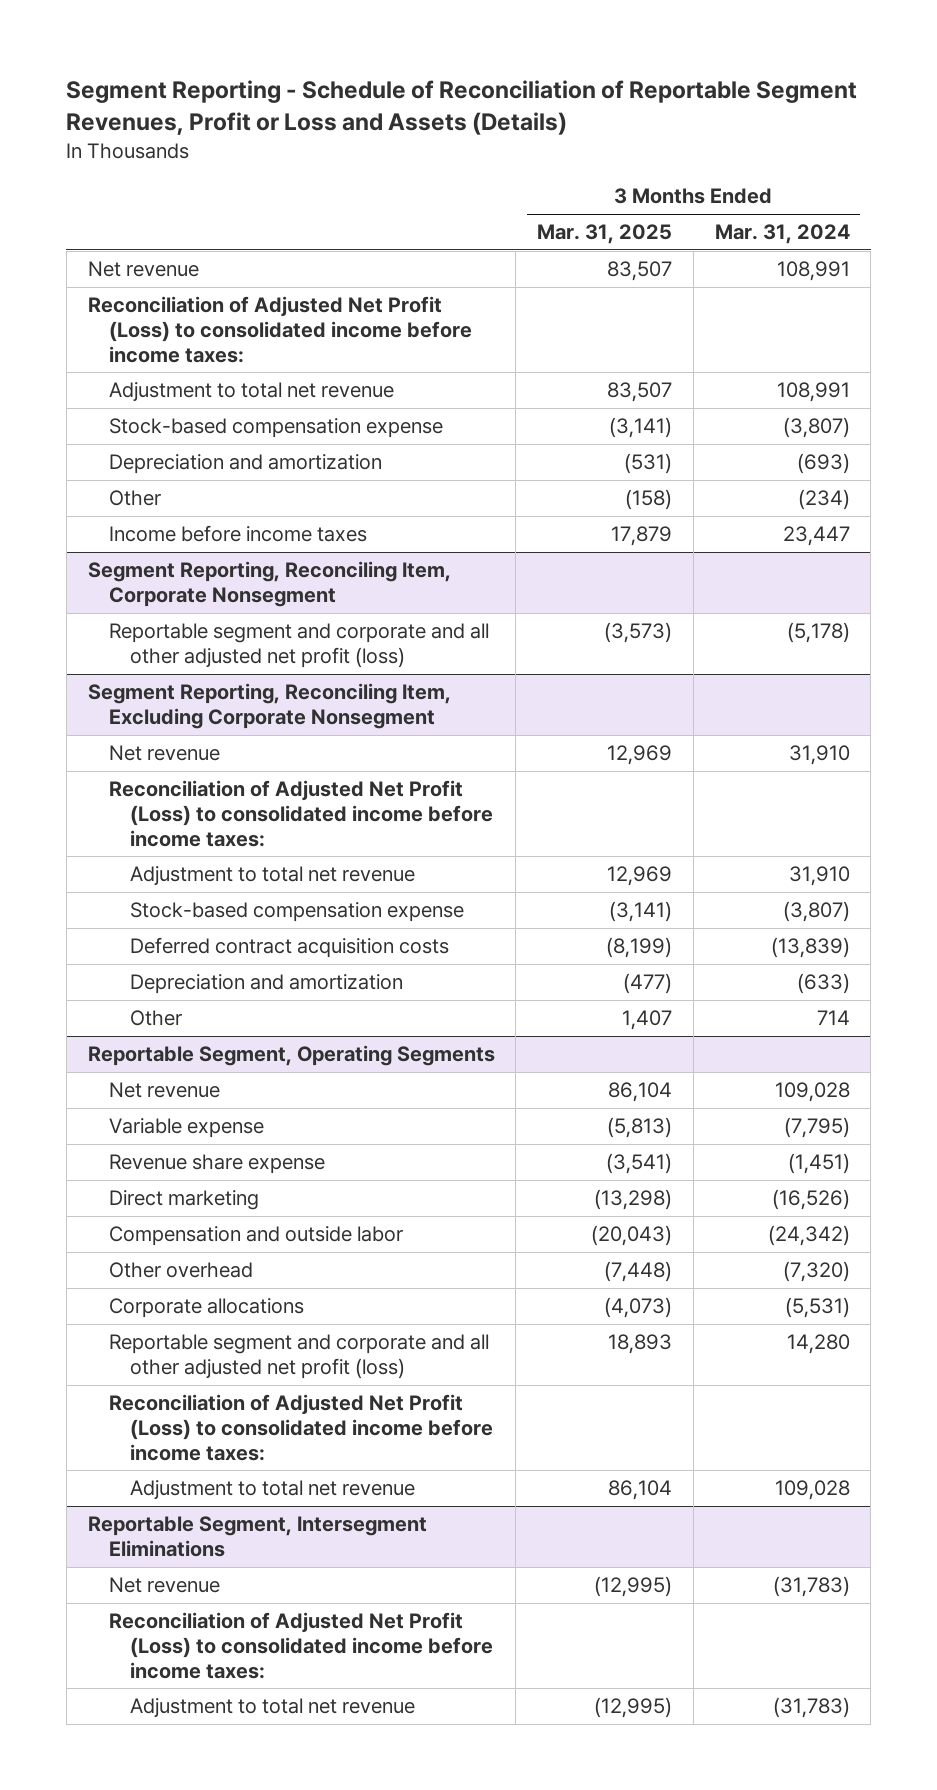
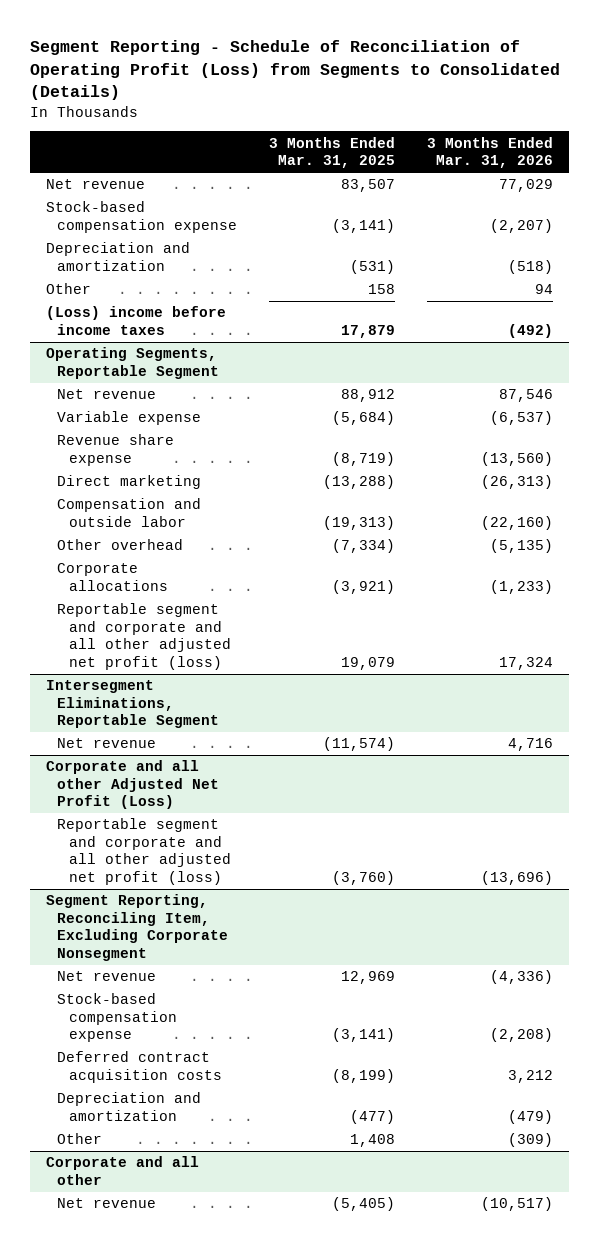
- Segment Reporting - Schedule of Reconciliation of Reportable Segment Revenues, Profit or Loss and Assets (Details)
+ Segment Reporting - Schedule of Reconciliation of Operating Profit (Loss) from Segments to Consolidated (Details)
- | 3 Months Ended Mar. 31, 2025 | 3 Months Ended Mar. 31, 2024
+ | 3 Months Ended Mar. 31, 2025 | 3 Months Ended Mar. 31, 2026
- Reconciliation of Adjusted Net Profit (Loss) to consolidated income before income taxes:
- Adjustment to total net revenue | 83,507 | 108,991
- Other | (158) | (234)
- Income before income taxes | 17,879 | 23,447
- Segment Reporting, Reconciling Item, Corporate Nonsegment
- Reportable segment and corporate and all other adjusted net profit (loss) | (3,573) | (5,178)
+ Other | 158 | 94
+ (Loss) income before income taxes | 17,879 | (492)
+ Operating Segments, Reportable Segment
+ Net revenue | 88,912 | 87,546
+ Variable expense | (5,684) | (6,537)
+ Revenue share expense | (8,719) | (13,560)
+ Direct marketing | (13,288) | (26,313)
+ Compensation and outside labor | (19,313) | (22,160)
+ Other overhead | (7,334) | (5,135)
+ Corporate allocations | (3,921) | (1,233)
+ Reportable segment and corporate and all other adjusted net profit (loss) | 19,079 | 17,324
+ Intersegment Eliminations, Reportable Segment
+ Net revenue | (11,574) | 4,716
+ Corporate and all other Adjusted Net Profit (Loss)
+ Reportable segment and corporate and all other adjusted net profit (loss) | (3,760) | (13,696)
@ Segment Reporting, Reconciling Item, Excluding Corporate Nonsegment
- Reconciliation of Adjusted Net Profit (Loss) to consolidated income before income taxes:
- Adjustment to total net revenue | 12,969 | 31,910
- Other | 1,407 | 714
- Reportable Segment, Operating Segments
- Net revenue | 86,104 | 109,028
- Variable expense | (5,813) | (7,795)
- Revenue share expense | (3,541) | (1,451)
- Direct marketing | (13,298) | (16,526)
- Compensation and outside labor | (20,043) | (24,342)
- Other overhead | (7,448) | (7,320)
- Corporate allocations | (4,073) | (5,531)
- Reportable segment and corporate and all other adjusted net profit (loss) | 18,893 | 14,280
- Reconciliation of Adjusted Net Profit (Loss) to consolidated income before income taxes:
- Adjustment to total net revenue | 86,104 | 109,028
- Reportable Segment, Intersegment Eliminations
- Net revenue | (12,995) | (31,783)
- Reconciliation of Adjusted Net Profit (Loss) to consolidated income before income taxes:
- Adjustment to total net revenue | (12,995) | (31,783)
@ Segment Reporting, Reconciling Item, Excluding Corporate Nonsegment
+ Other | 1,408 | (309)
+ Corporate and all other
+ Net revenue | (5,405) | (10,517)

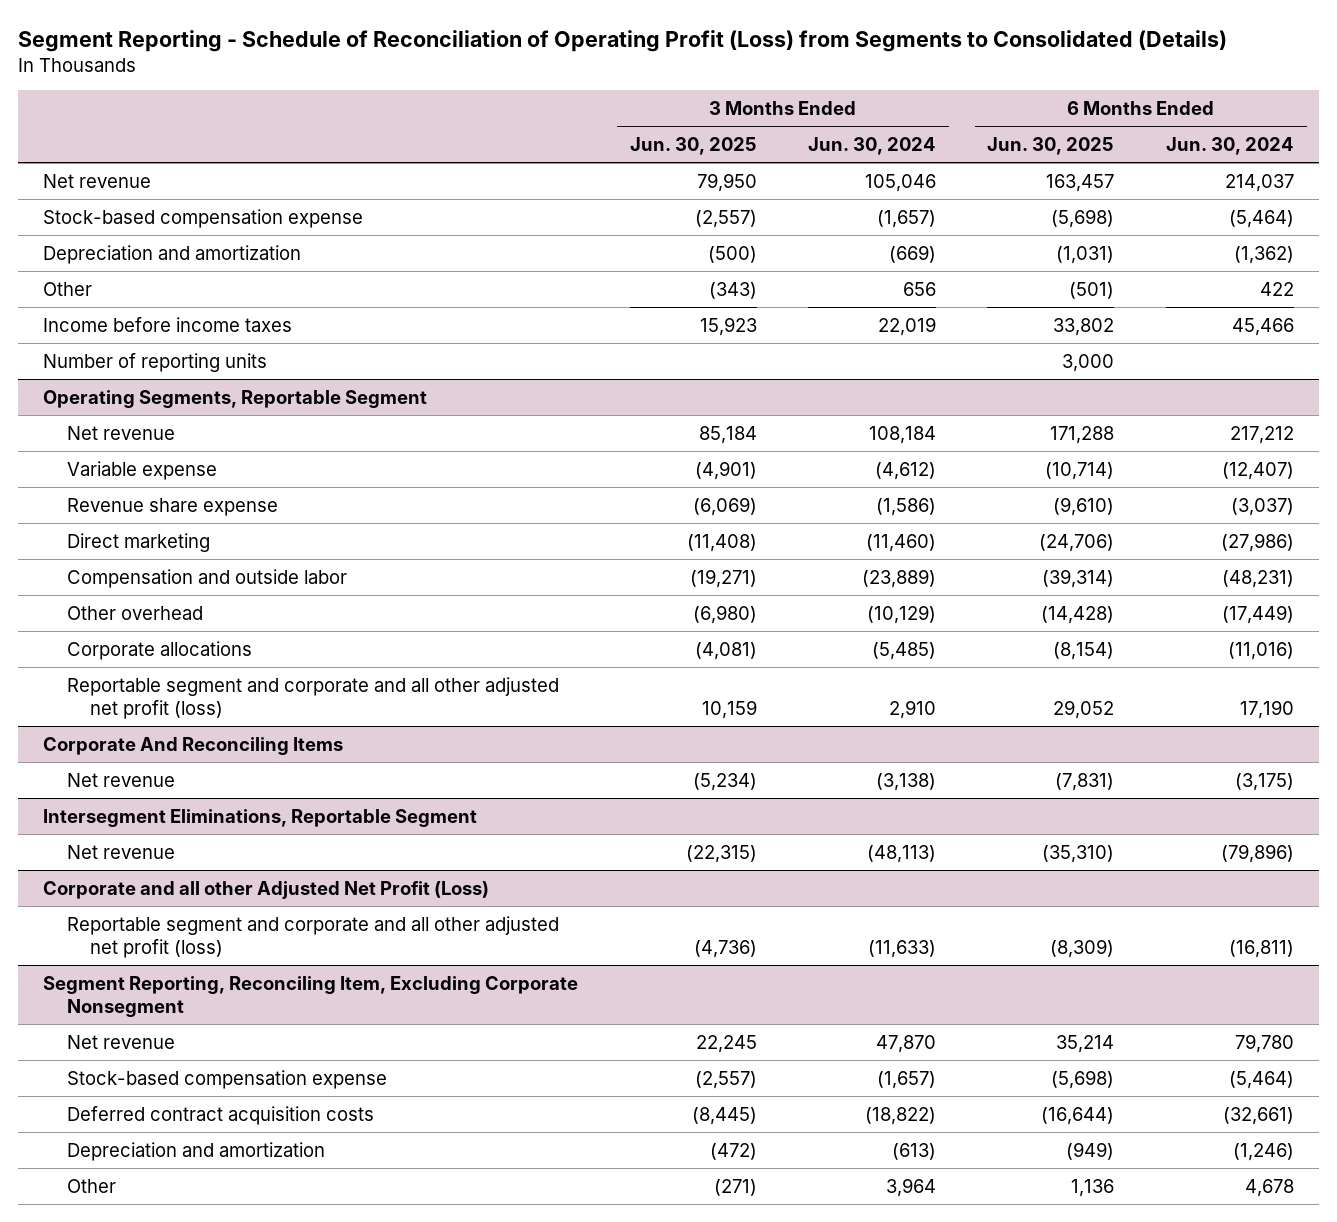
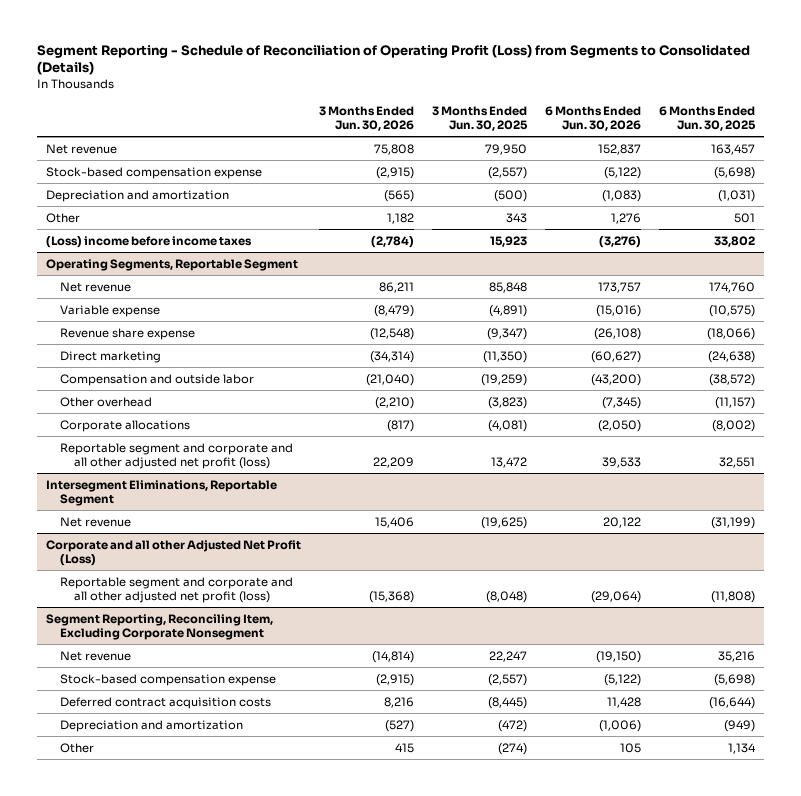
- | 3 Months Ended Jun. 30, 2025 | 3 Months Ended Jun. 30, 2024 | 6 Months Ended Jun. 30, 2025 | 6 Months Ended Jun. 30, 2024
+ | 3 Months Ended Jun. 30, 2026 | 3 Months Ended Jun. 30, 2025 | 6 Months Ended Jun. 30, 2026 | 6 Months Ended Jun. 30, 2025
- Other | (343) | 656 | (501) | 422
- Income before income taxes | 15,923 | 22,019 | 33,802 | 45,466
- Number of reporting units | | | 3,000 |
+ Other | 1,182 | 343 | 1,276 | 501
+ (Loss) income before income taxes | (2,784) | 15,923 | (3,276) | 33,802
@ Operating Segments, Reportable Segment
- Net revenue | 85,184 | 108,184 | 171,288 | 217,212
- Variable expense | (4,901) | (4,612) | (10,714) | (12,407)
- Revenue share expense | (6,069) | (1,586) | (9,610) | (3,037)
- Direct marketing | (11,408) | (11,460) | (24,706) | (27,986)
- Compensation and outside labor | (19,271) | (23,889) | (39,314) | (48,231)
- Other overhead | (6,980) | (10,129) | (14,428) | (17,449)
- Corporate allocations | (4,081) | (5,485) | (8,154) | (11,016)
- Reportable segment and corporate and all other adjusted net profit (loss) | 10,159 | 2,910 | 29,052 | 17,190
- Corporate And Reconciling Items
- Net revenue | (5,234) | (3,138) | (7,831) | (3,175)
@ Operating Segments, Reportable Segment
+ Net revenue | 86,211 | 85,848 | 173,757 | 174,760
+ Variable expense | (8,479) | (4,891) | (15,016) | (10,575)
+ Revenue share expense | (12,548) | (9,347) | (26,108) | (18,066)
+ Direct marketing | (34,314) | (11,350) | (60,627) | (24,638)
+ Compensation and outside labor | (21,040) | (19,259) | (43,200) | (38,572)
+ Other overhead | (2,210) | (3,823) | (7,345) | (11,157)
+ Corporate allocations | (817) | (4,081) | (2,050) | (8,002)
+ Reportable segment and corporate and all other adjusted net profit (loss) | 22,209 | 13,472 | 39,533 | 32,551
@ Intersegment Eliminations, Reportable Segment
- Net revenue | (22,315) | (48,113) | (35,310) | (79,896)
+ Net revenue | 15,406 | (19,625) | 20,122 | (31,199)
@ Corporate and all other Adjusted Net Profit (Loss)
- Reportable segment and corporate and all other adjusted net profit (loss) | (4,736) | (11,633) | (8,309) | (16,811)
+ Reportable segment and corporate and all other adjusted net profit (loss) | (15,368) | (8,048) | (29,064) | (11,808)
@ Segment Reporting, Reconciling Item, Excluding Corporate Nonsegment
- Net revenue | 22,245 | 47,870 | 35,214 | 79,780
+ Net revenue | (14,814) | 22,247 | (19,150) | 35,216
- Other | (271) | 3,964 | 1,136 | 4,678
+ Other | 415 | (274) | 105 | 1,134

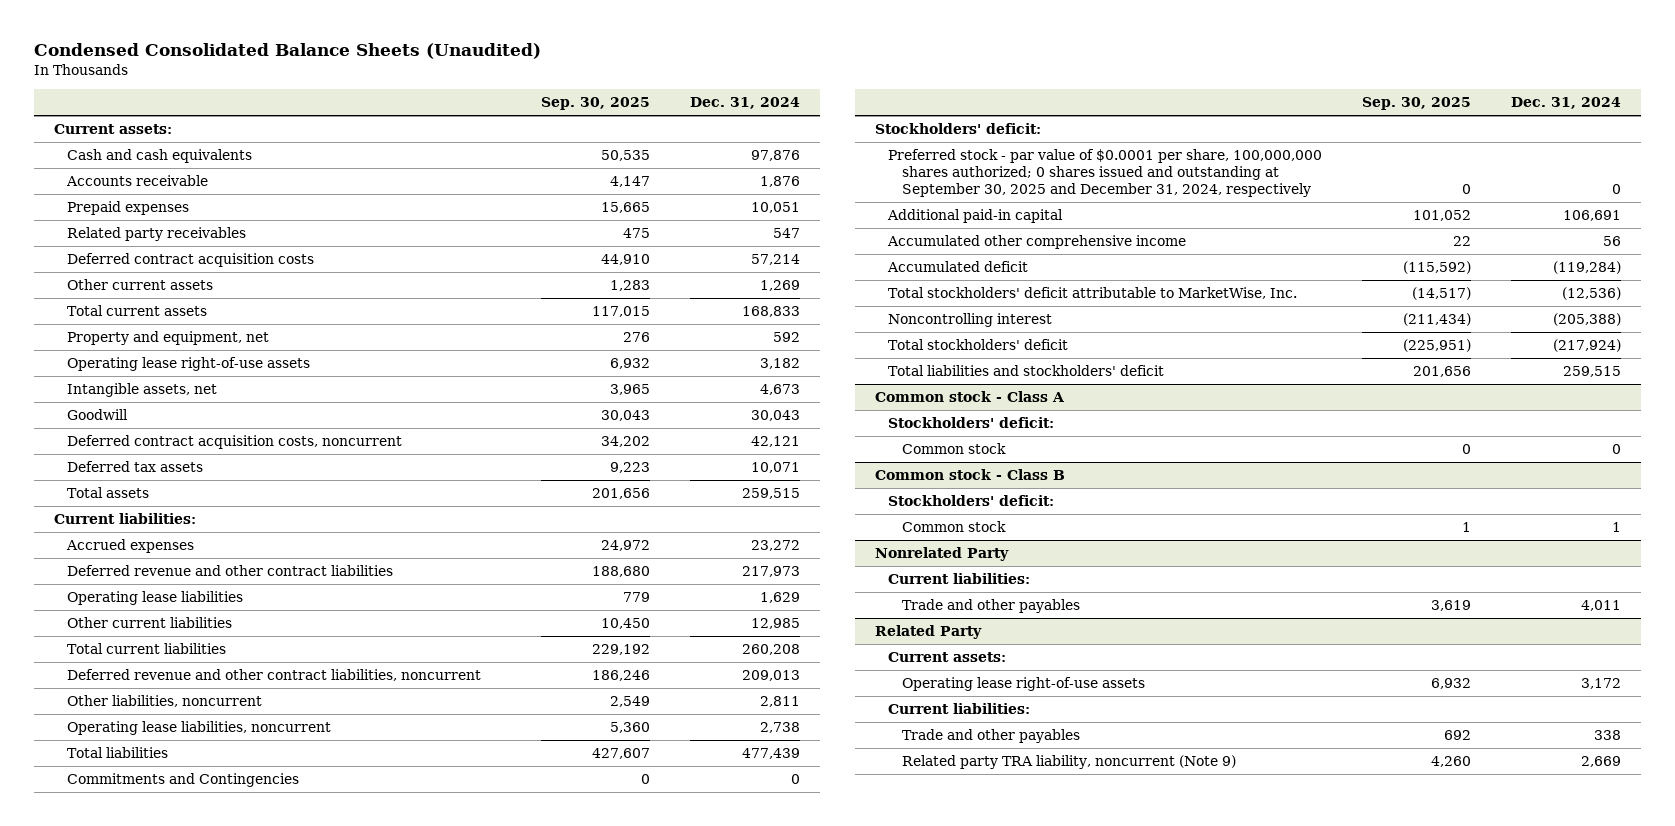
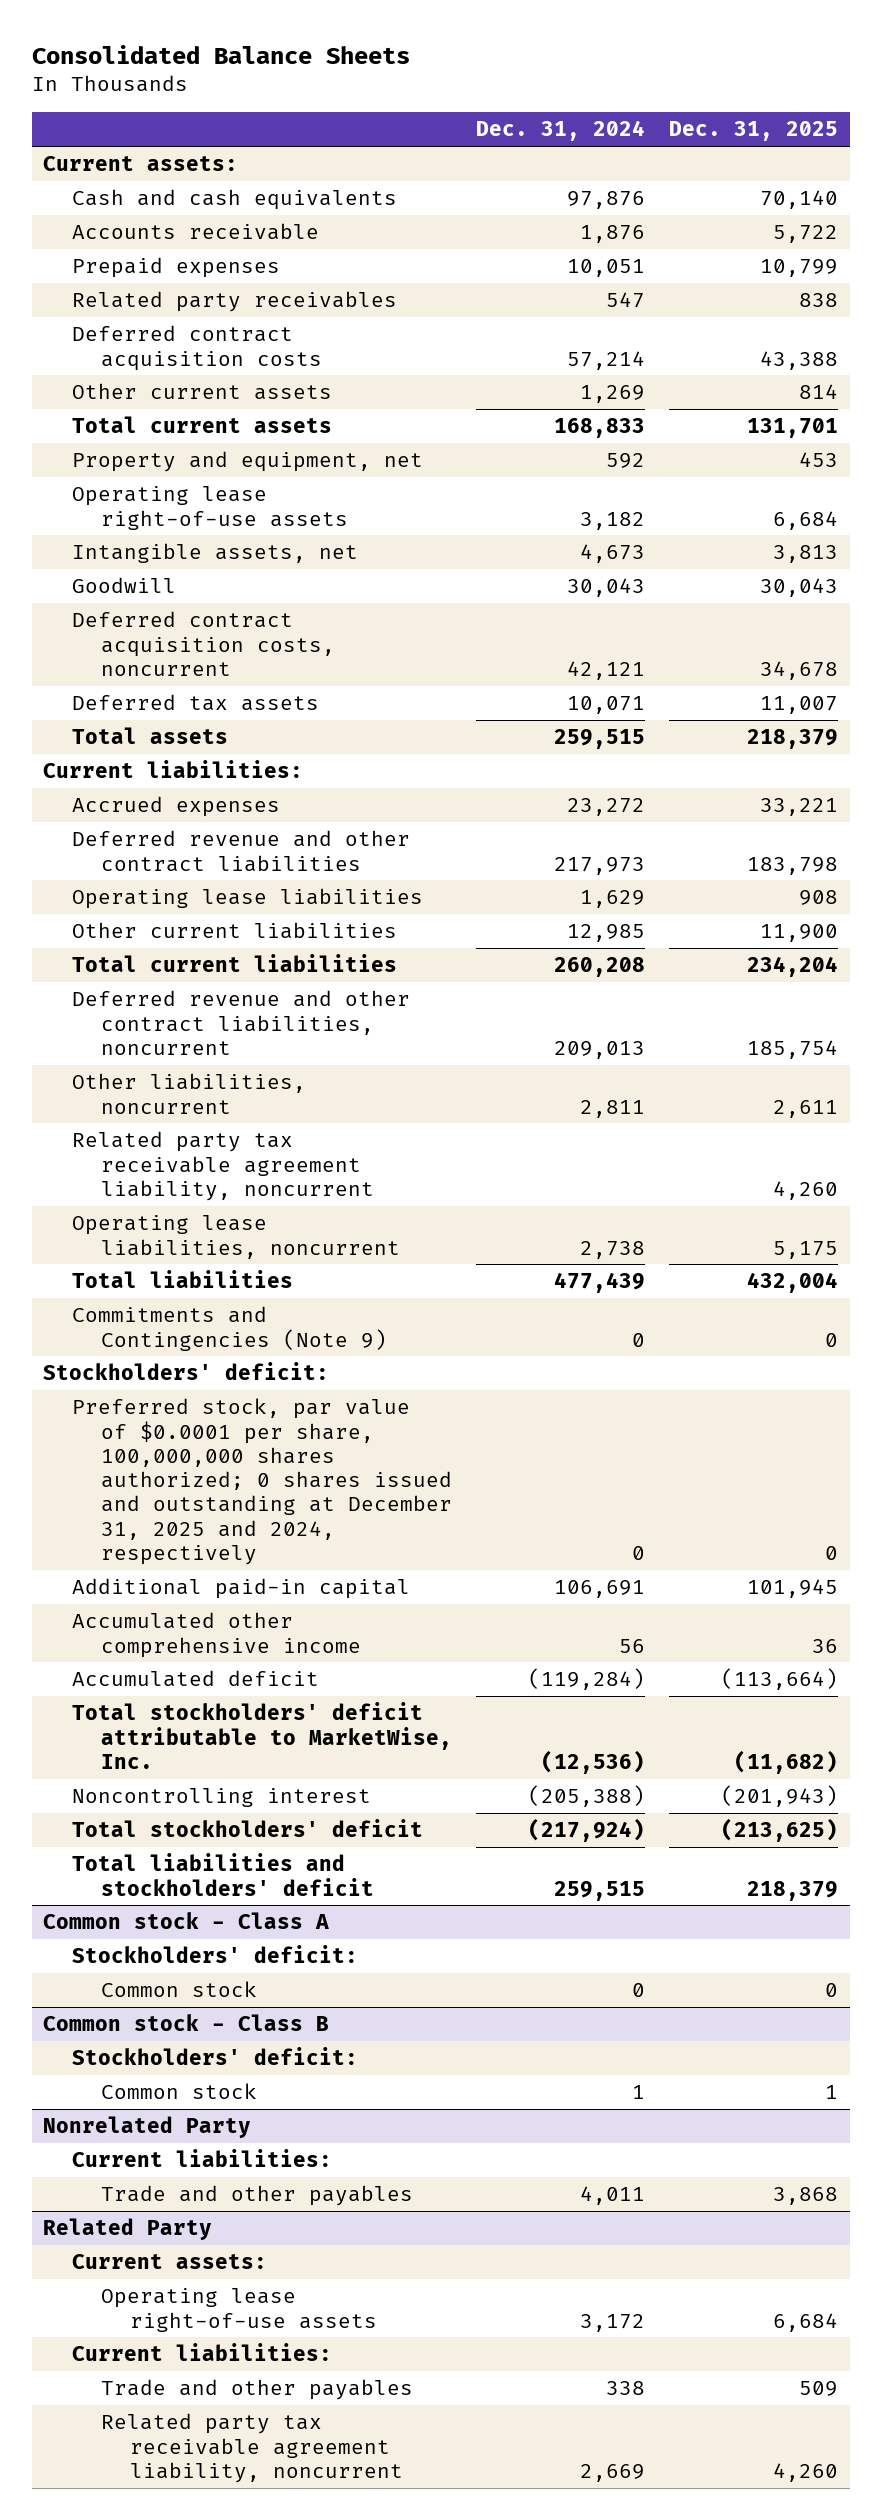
- Condensed Consolidated Balance Sheets (Unaudited)
+ Consolidated Balance Sheets
- | Sep. 30, 2025 | Dec. 31, 2024
+ | Dec. 31, 2024 | Dec. 31, 2025
+ Related party tax receivable agreement liability, noncurrent | | 4,260
- Commitments and Contingencies | 0 | 0
+ Commitments and Contingencies (Note 9) | 0 | 0
- Preferred stock - par value of $0.0001 per share, 100,000,000 shares authorized; 0 shares issued and outstanding at September 30, 2025 and December 31, 2024, respectively | 0 | 0
+ Preferred stock, par value of $0.0001 per share, 100,000,000 shares authorized; 0 shares issued and outstanding at December 31, 2025 and 2024, respectively | 0 | 0
@ Related Party
- Related party TRA liability, noncurrent (Note 9) | 4,260 | 2,669
+ Related party tax receivable agreement liability, noncurrent | 2,669 | 4,260

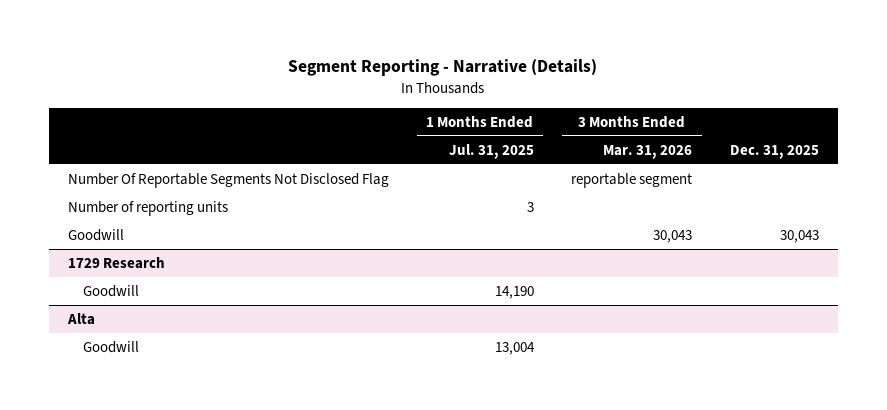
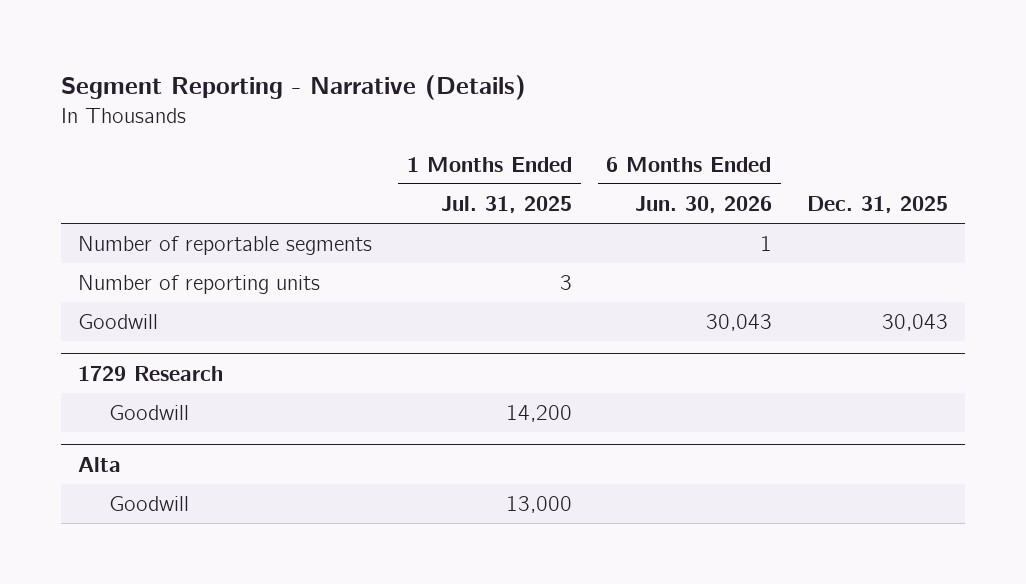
- | 1 Months Ended Jul. 31, 2025 | 3 Months Ended Mar. 31, 2026 | Dec. 31, 2025
+ | 1 Months Ended Jul. 31, 2025 | 6 Months Ended Jun. 30, 2026 | Dec. 31, 2025
- Number Of Reportable Segments Not Disclosed Flag | | reportable segment |
+ Number of reportable segments | | 1 |
@ 1729 Research
- Goodwill | 14,190 | |
+ Goodwill | 14,200 | |
@ Alta
- Goodwill | 13,004 | |
+ Goodwill | 13,000 | |

